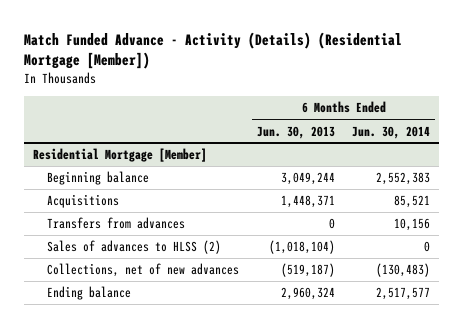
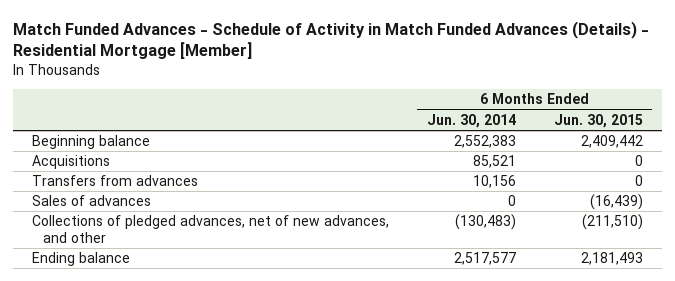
- Match Funded Advance - Activity (Details) (Residential Mortgage [Member])
+ Match Funded Advances - Schedule of Activity in Match Funded Advances (Details) - Residential Mortgage [Member]
- | 6 Months Ended Jun. 30, 2013 | 6 Months Ended Jun. 30, 2014
+ | 6 Months Ended Jun. 30, 2014 | 6 Months Ended Jun. 30, 2015
- Residential Mortgage [Member]
- Sales of advances to HLSS (2) | (1,018,104) | 0
- Collections, net of new advances | (519,187) | (130,483)
+ Sales of advances | 0 | (16,439)
+ Collections of pledged advances, net of new advances, and other | (130,483) | (211,510)

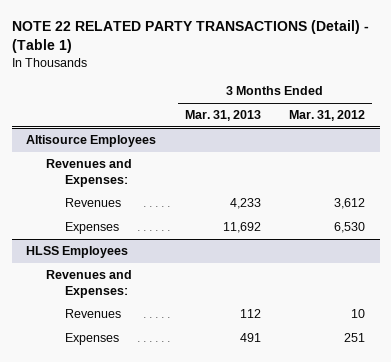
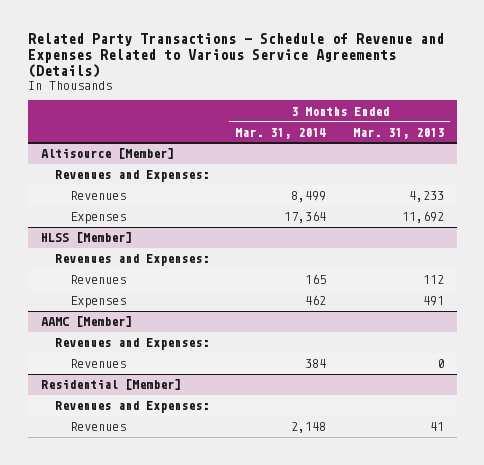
- NOTE 22 RELATED PARTY TRANSACTIONS (Detail) - (Table 1)
+ Related Party Transactions - Schedule of Revenue and Expenses Related to Various Service Agreements (Details)
- | 3 Months Ended Mar. 31, 2013 | 3 Months Ended Mar. 31, 2012
+ | 3 Months Ended Mar. 31, 2014 | 3 Months Ended Mar. 31, 2013
- Altisource Employees
+ Altisource [Member]
- HLSS Employees
+ HLSS [Member]
+ AAMC [Member]
+ Revenues and Expenses:
+ Revenues | 384 | 0
+ Residential [Member]
+ Revenues and Expenses:
+ Revenues | 2,148 | 41

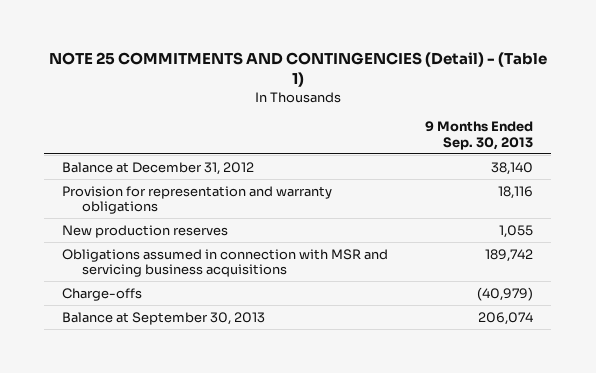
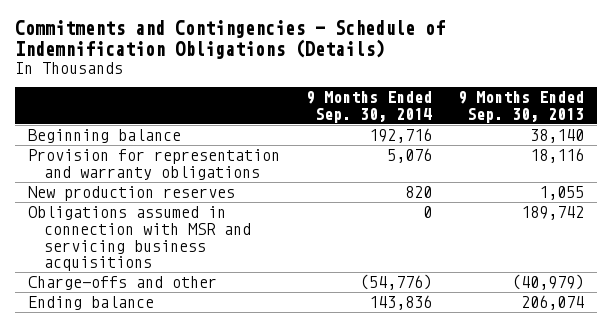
- NOTE 25 COMMITMENTS AND CONTINGENCIES (Detail) - (Table 1)
+ Commitments and Contingencies - Schedule of Indemnification Obligations (Details)
- | 9 Months Ended Sep. 30, 2013
+ | 9 Months Ended Sep. 30, 2014 | 9 Months Ended Sep. 30, 2013
- Balance at December 31, 2012 | 38,140
+ Beginning balance | 192,716 | 38,140
- Charge-offs | (40,979)
- Balance at September 30, 2013 | 206,074
+ Charge-offs and other | (54,776) | (40,979)
+ Ending balance | 143,836 | 206,074

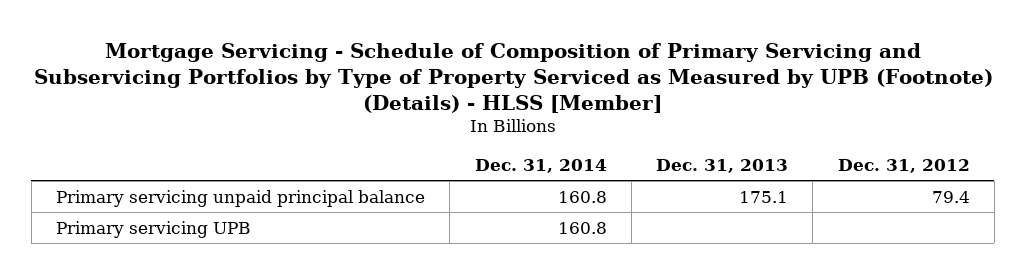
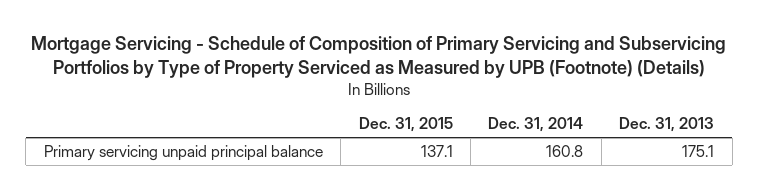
- Mortgage Servicing - Schedule of Composition of Primary Servicing and Subservicing Portfolios by Type of Property Serviced as Measured by UPB (Footnote) (Details) - HLSS [Member]
+ Mortgage Servicing - Schedule of Composition of Primary Servicing and Subservicing Portfolios by Type of Property Serviced as Measured by UPB (Footnote) (Details)
- | Dec. 31, 2014 | Dec. 31, 2013 | Dec. 31, 2012
+ | Dec. 31, 2015 | Dec. 31, 2014 | Dec. 31, 2013
- Primary servicing UPB | 160.8 | |

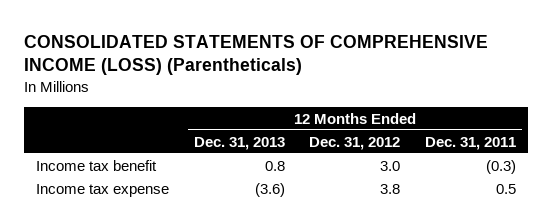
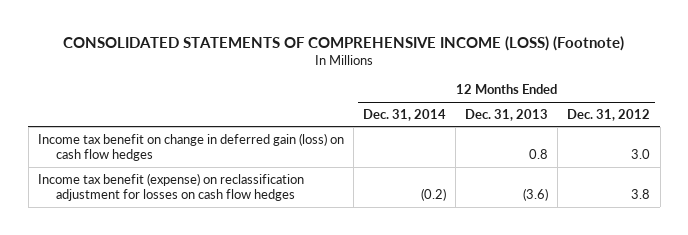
- CONSOLIDATED STATEMENTS OF COMPREHENSIVE INCOME (LOSS) (Parentheticals)
+ CONSOLIDATED STATEMENTS OF COMPREHENSIVE INCOME (LOSS) (Footnote)
- | 12 Months Ended Dec. 31, 2013 | 12 Months Ended Dec. 31, 2012 | 12 Months Ended Dec. 31, 2011
+ | 12 Months Ended Dec. 31, 2014 | 12 Months Ended Dec. 31, 2013 | 12 Months Ended Dec. 31, 2012
- Income tax benefit | 0.8 | 3.0 | (0.3)
- Income tax expense | (3.6) | 3.8 | 0.5
+ Income tax benefit on change in deferred gain (loss) on cash flow hedges | | 0.8 | 3.0
+ Income tax benefit (expense) on reclassification adjustment for losses on cash flow hedges | (0.2) | (3.6) | 3.8

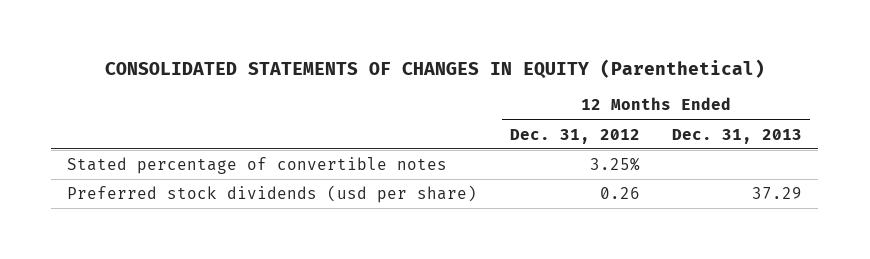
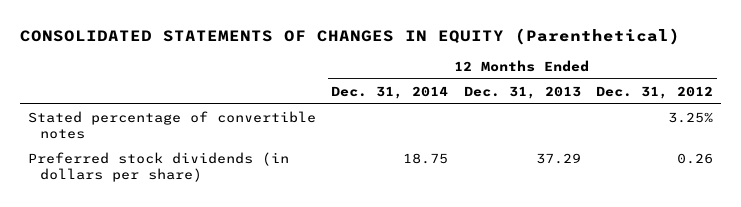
- | 12 Months Ended Dec. 31, 2012 | 12 Months Ended Dec. 31, 2013
+ | 12 Months Ended Dec. 31, 2014 | 12 Months Ended Dec. 31, 2013 | 12 Months Ended Dec. 31, 2012
- Preferred stock dividends (usd per share) | 0.26 | 37.29
+ Preferred stock dividends (in dollars per share) | 18.75 | 37.29 | 0.26

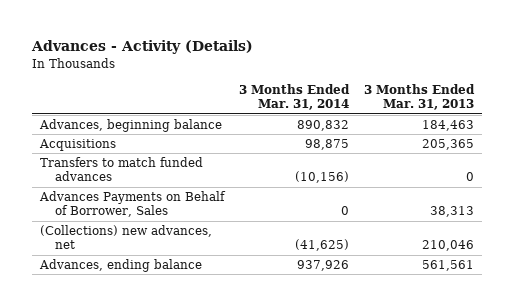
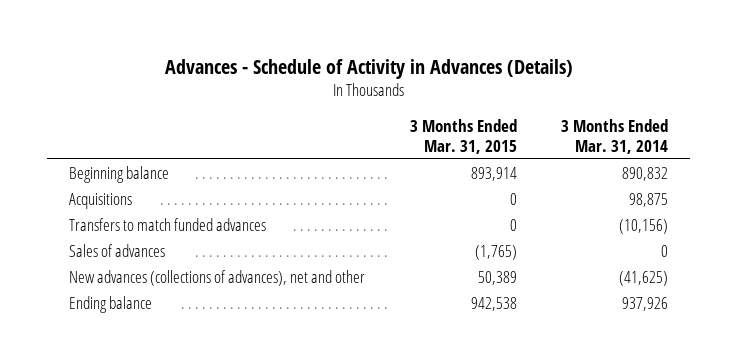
- Advances - Activity (Details)
+ Advances - Schedule of Activity in Advances (Details)
- | 3 Months Ended Mar. 31, 2014 | 3 Months Ended Mar. 31, 2013
+ | 3 Months Ended Mar. 31, 2015 | 3 Months Ended Mar. 31, 2014
- Advances, beginning balance | 890,832 | 184,463
+ Beginning balance | 893,914 | 890,832
- Advances Payments on Behalf of Borrower, Sales | 0 | 38,313
- (Collections) new advances, net | (41,625) | 210,046
- Advances, ending balance | 937,926 | 561,561
+ Sales of advances | (1,765) | 0
+ New advances (collections of advances), net and other | 50,389 | (41,625)
+ Ending balance | 942,538 | 937,926

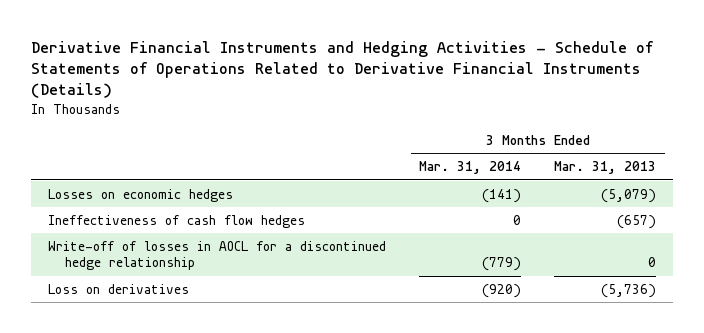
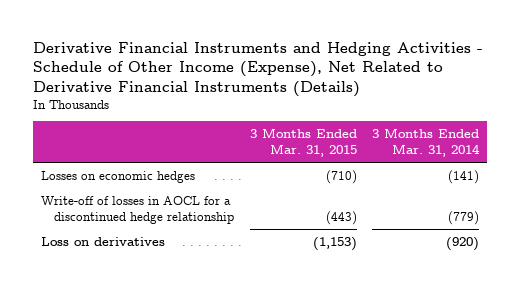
- Derivative Financial Instruments and Hedging Activities - Schedule of Statements of Operations Related to Derivative Financial Instruments (Details)
+ Derivative Financial Instruments and Hedging Activities - Schedule of Other Income (Expense), Net Related to Derivative Financial Instruments (Details)
- | 3 Months Ended Mar. 31, 2014 | 3 Months Ended Mar. 31, 2013
+ | 3 Months Ended Mar. 31, 2015 | 3 Months Ended Mar. 31, 2014
- Ineffectiveness of cash flow hedges | 0 | (657)

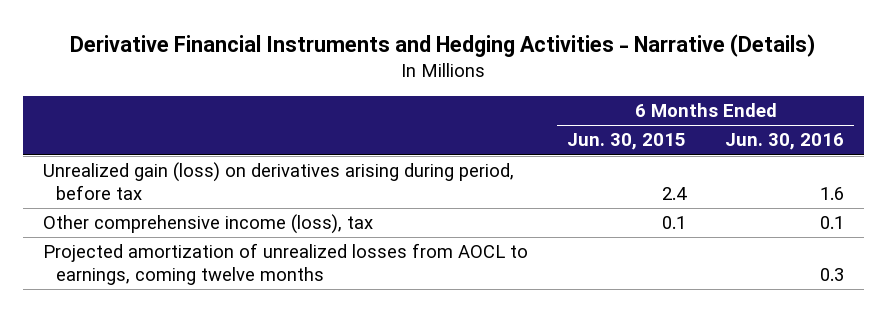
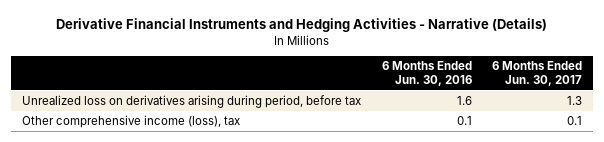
- | 6 Months Ended Jun. 30, 2015 | 6 Months Ended Jun. 30, 2016
+ | 6 Months Ended Jun. 30, 2016 | 6 Months Ended Jun. 30, 2017
- Unrealized gain (loss) on derivatives arising during period, before tax | 2.4 | 1.6
+ Unrealized loss on derivatives arising during period, before tax | 1.6 | 1.3
- Projected amortization of unrealized losses from AOCL to earnings, coming twelve months | | 0.3

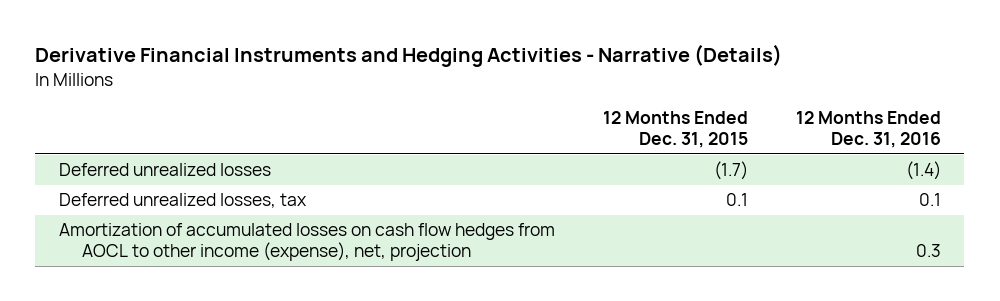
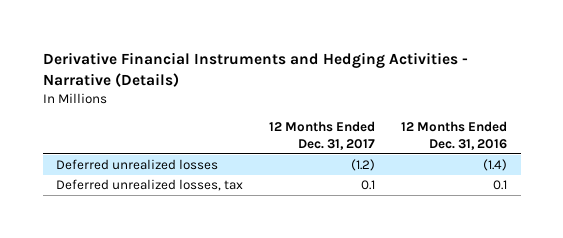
- | 12 Months Ended Dec. 31, 2015 | 12 Months Ended Dec. 31, 2016
+ | 12 Months Ended Dec. 31, 2017 | 12 Months Ended Dec. 31, 2016
- Amortization of accumulated losses on cash flow hedges from AOCL to other income (expense), net, projection | | 0.3

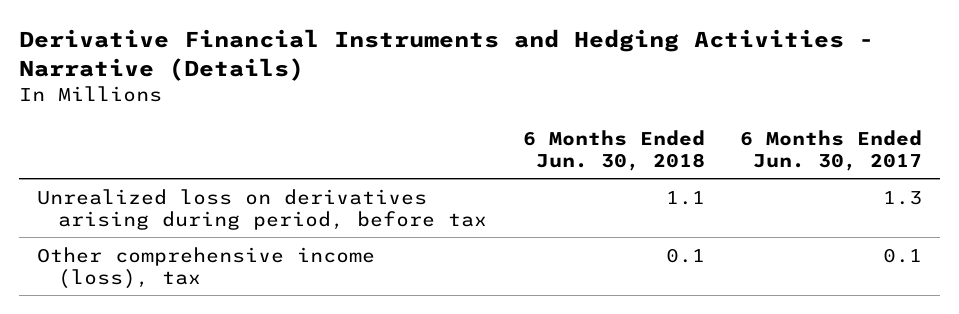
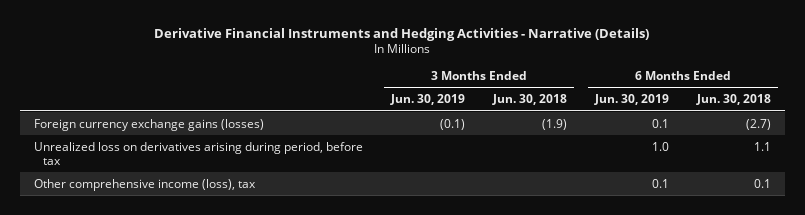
- | 6 Months Ended Jun. 30, 2018 | 6 Months Ended Jun. 30, 2017
+ | 3 Months Ended Jun. 30, 2019 | 3 Months Ended Jun. 30, 2018 | 6 Months Ended Jun. 30, 2019 | 6 Months Ended Jun. 30, 2018
+ Foreign currency exchange gains (losses) | (0.1) | (1.9) | 0.1 | (2.7)

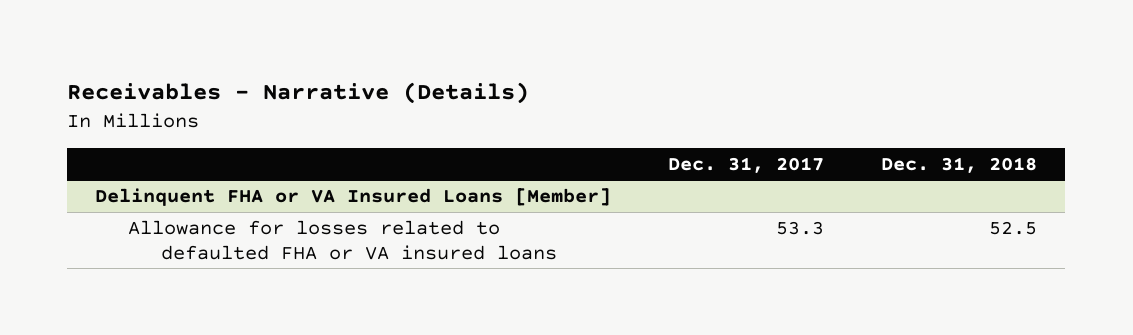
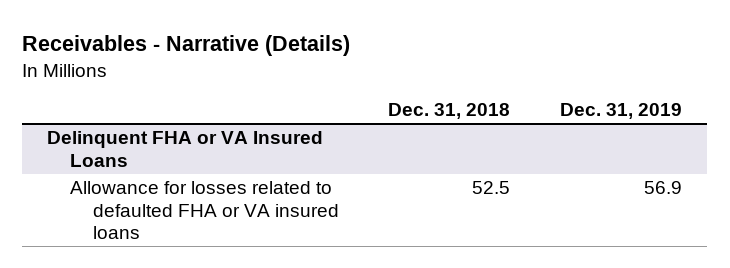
- | Dec. 31, 2017 | Dec. 31, 2018
+ | Dec. 31, 2018 | Dec. 31, 2019
- Delinquent FHA or VA Insured Loans [Member]
+ Delinquent FHA or VA Insured Loans

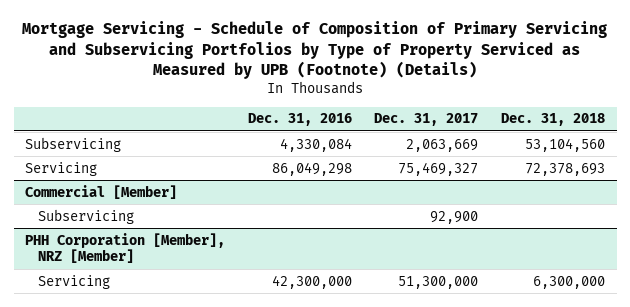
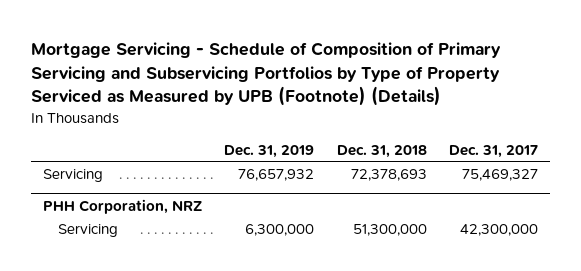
- | Dec. 31, 2016 | Dec. 31, 2017 | Dec. 31, 2018
+ | Dec. 31, 2019 | Dec. 31, 2018 | Dec. 31, 2017
- Subservicing | 4,330,084 | 2,063,669 | 53,104,560
- Commercial [Member]
- Subservicing | | 92,900 |
- PHH Corporation [Member], NRZ [Member]
- Servicing | 42,300,000 | 51,300,000 | 6,300,000
+ PHH Corporation, NRZ
+ Servicing | 6,300,000 | 51,300,000 | 42,300,000

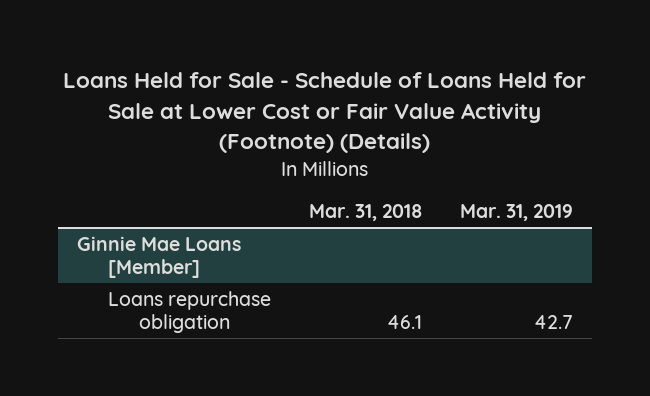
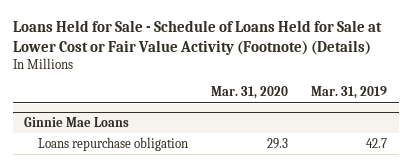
- | Mar. 31, 2018 | Mar. 31, 2019
+ | Mar. 31, 2020 | Mar. 31, 2019
- Ginnie Mae Loans [Member]
+ Ginnie Mae Loans

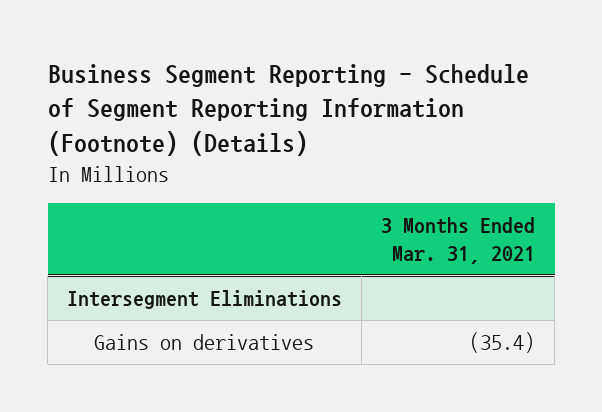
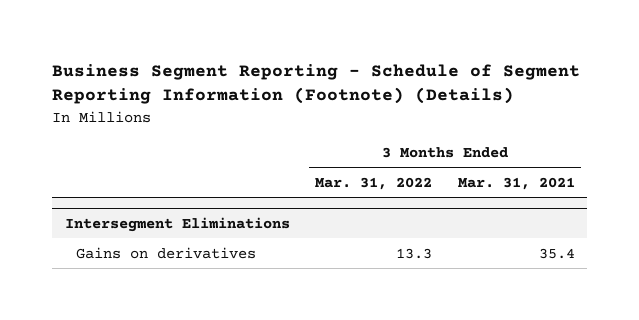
- | 3 Months Ended Mar. 31, 2021
+ | 3 Months Ended Mar. 31, 2022 | 3 Months Ended Mar. 31, 2021
@ Intersegment Eliminations
- Gains on derivatives | (35.4)
+ Gains on derivatives | 13.3 | 35.4

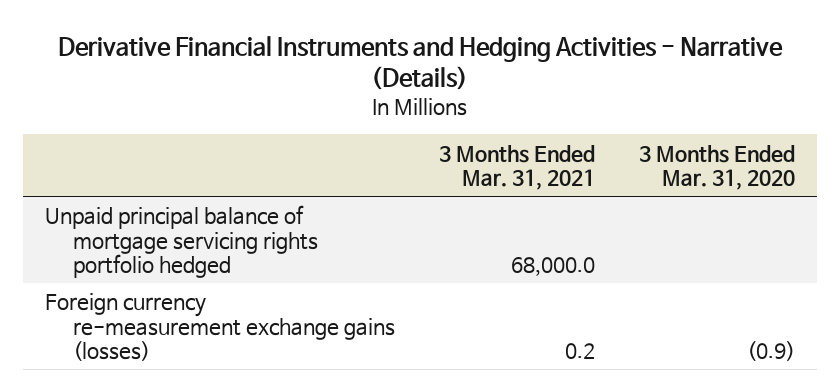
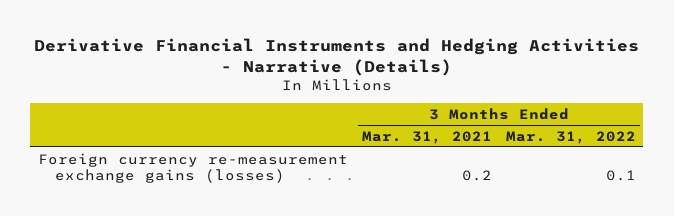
- | 3 Months Ended Mar. 31, 2021 | 3 Months Ended Mar. 31, 2020
+ | 3 Months Ended Mar. 31, 2021 | 3 Months Ended Mar. 31, 2022
- Unpaid principal balance of mortgage servicing rights portfolio hedged | 68,000.0 |

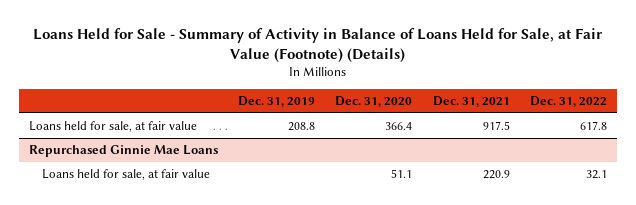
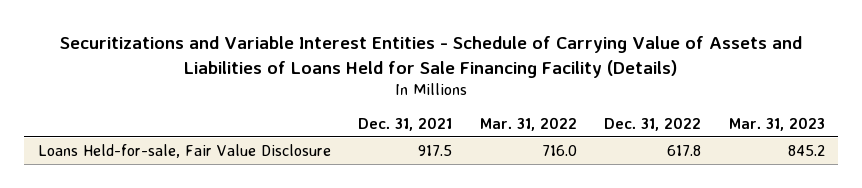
- Loans Held for Sale - Summary of Activity in Balance of Loans Held for Sale, at Fair Value (Footnote) (Details)
+ Securitizations and Variable Interest Entities - Schedule of Carrying Value of Assets and Liabilities of Loans Held for Sale Financing Facility (Details)
- | Dec. 31, 2019 | Dec. 31, 2020 | Dec. 31, 2021 | Dec. 31, 2022
+ | Dec. 31, 2021 | Mar. 31, 2022 | Dec. 31, 2022 | Mar. 31, 2023
- Loans held for sale, at fair value | 208.8 | 366.4 | 917.5 | 617.8
- Repurchased Ginnie Mae Loans
- Loans held for sale, at fair value | | 51.1 | 220.9 | 32.1
+ Loans Held-for-sale, Fair Value Disclosure | 917.5 | 716.0 | 617.8 | 845.2

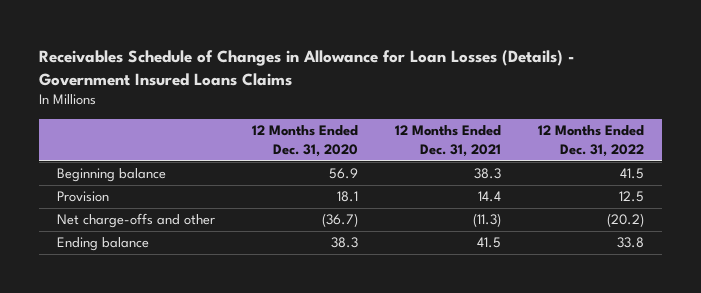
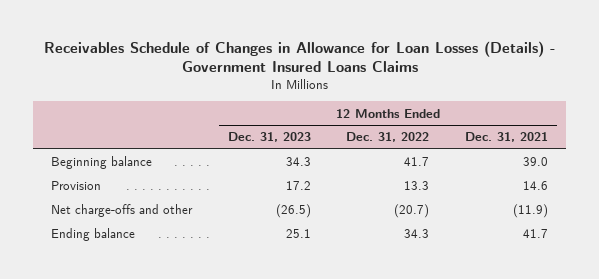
- | 12 Months Ended Dec. 31, 2020 | 12 Months Ended Dec. 31, 2021 | 12 Months Ended Dec. 31, 2022
+ | 12 Months Ended Dec. 31, 2023 | 12 Months Ended Dec. 31, 2022 | 12 Months Ended Dec. 31, 2021
- Beginning balance | 56.9 | 38.3 | 41.5
- Provision | 18.1 | 14.4 | 12.5
- Net charge-offs and other | (36.7) | (11.3) | (20.2)
- Ending balance | 38.3 | 41.5 | 33.8
+ Beginning balance | 34.3 | 41.7 | 39.0
+ Provision | 17.2 | 13.3 | 14.6
+ Net charge-offs and other | (26.5) | (20.7) | (11.9)
+ Ending balance | 25.1 | 34.3 | 41.7

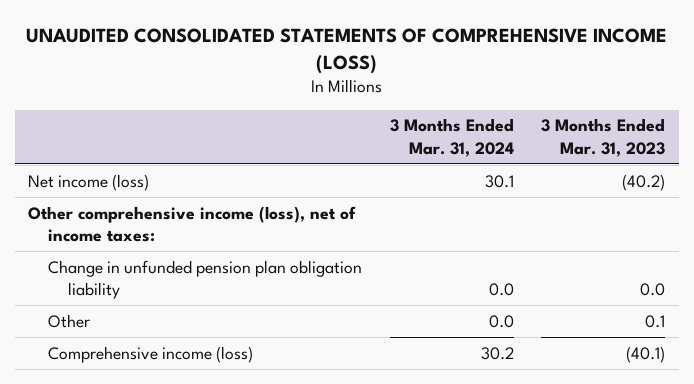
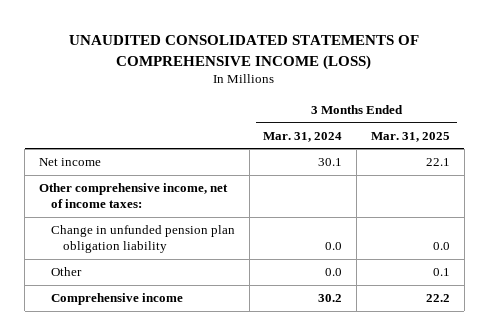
- | 3 Months Ended Mar. 31, 2024 | 3 Months Ended Mar. 31, 2023
+ | 3 Months Ended Mar. 31, 2024 | 3 Months Ended Mar. 31, 2025
- Net income (loss) | 30.1 | (40.2)
- Other comprehensive income (loss), net of income taxes:
+ Net income | 30.1 | 22.1
+ Other comprehensive income, net of income taxes:
- Comprehensive income (loss) | 30.2 | (40.1)
+ Comprehensive income | 30.2 | 22.2

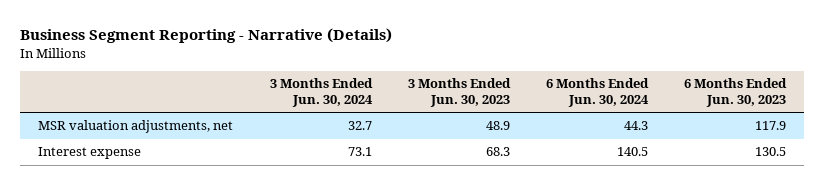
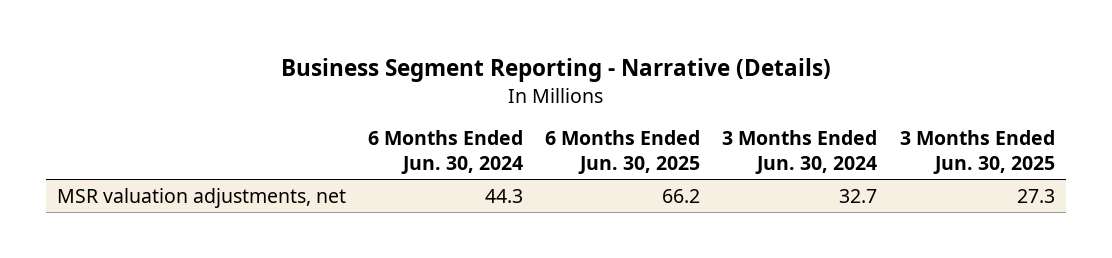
- | 3 Months Ended Jun. 30, 2024 | 3 Months Ended Jun. 30, 2023 | 6 Months Ended Jun. 30, 2024 | 6 Months Ended Jun. 30, 2023
+ | 6 Months Ended Jun. 30, 2024 | 6 Months Ended Jun. 30, 2025 | 3 Months Ended Jun. 30, 2024 | 3 Months Ended Jun. 30, 2025
- Interest expense | 73.1 | 68.3 | 140.5 | 130.5

